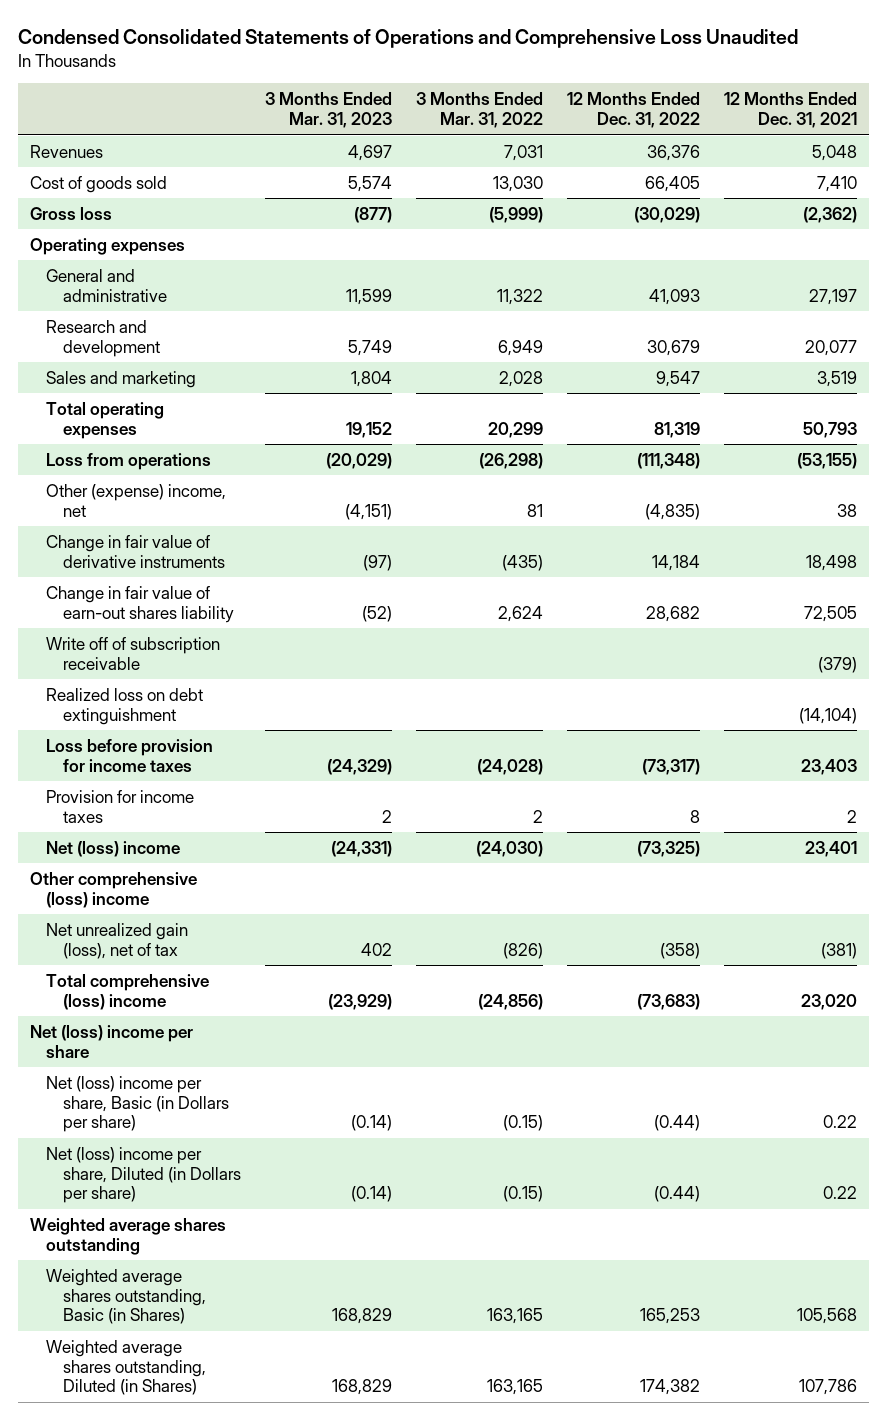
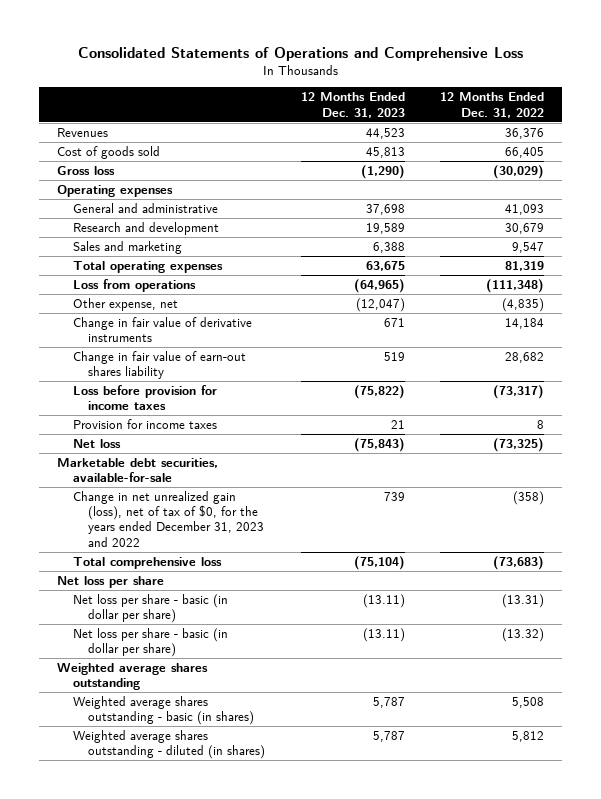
- Condensed Consolidated Statements of Operations and Comprehensive Loss Unaudited
+ Consolidated Statements of Operations and Comprehensive Loss
- | 3 Months Ended Mar. 31, 2023 | 3 Months Ended Mar. 31, 2022 | 12 Months Ended Dec. 31, 2022 | 12 Months Ended Dec. 31, 2021
+ | 12 Months Ended Dec. 31, 2023 | 12 Months Ended Dec. 31, 2022
- Other (expense) income, net | (4,151) | 81 | (4,835) | 38
+ Other expense, net | (12,047) | (4,835)
- Write off of subscription receivable | | | | (379)
- Realized loss on debt extinguishment | | | | (14,104)
- Net (loss) income | (24,331) | (24,030) | (73,325) | 23,401
- Other comprehensive (loss) income
- Net unrealized gain (loss), net of tax | 402 | (826) | (358) | (381)
- Total comprehensive (loss) income | (23,929) | (24,856) | (73,683) | 23,020
- Net (loss) income per share
- Net (loss) income per share, Basic (in Dollars per share) | (0.14) | (0.15) | (0.44) | 0.22
- Net (loss) income per share, Diluted (in Dollars per share) | (0.14) | (0.15) | (0.44) | 0.22
+ Net loss | (75,843) | (73,325)
+ Marketable debt securities, available-for-sale
+ Change in net unrealized gain (loss), net of tax of $0, for the years ended December 31, 2023 and 2022 | 739 | (358)
+ Total comprehensive loss | (75,104) | (73,683)
+ Net loss per share
+ Net loss per share - basic (in dollar per share) | (13.11) | (13.31)
+ Net loss per share - basic (in dollar per share) | (13.11) | (13.32)
- Weighted average shares outstanding, Basic (in Shares) | 168,829 | 163,165 | 165,253 | 105,568
- Weighted average shares outstanding, Diluted (in Shares) | 168,829 | 163,165 | 174,382 | 107,786
+ Weighted average shares outstanding - basic (in shares) | 5,787 | 5,508
+ Weighted average shares outstanding - diluted (in shares) | 5,787 | 5,812

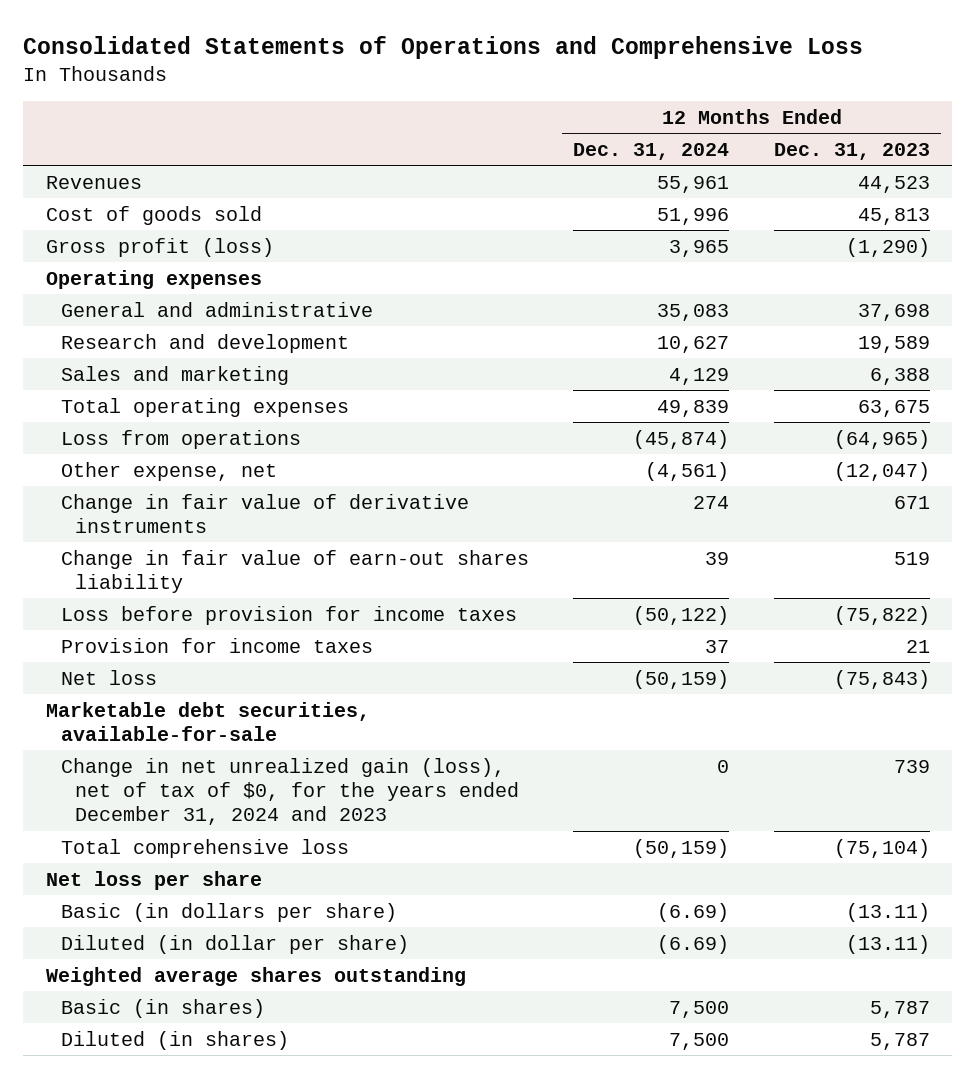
- | 12 Months Ended Dec. 31, 2023 | 12 Months Ended Dec. 31, 2022
+ | 12 Months Ended Dec. 31, 2024 | 12 Months Ended Dec. 31, 2023
- Gross loss | (1,290) | (30,029)
+ Gross profit (loss) | 3,965 | (1,290)
- Change in net unrealized gain (loss), net of tax of $0, for the years ended December 31, 2023 and 2022 | 739 | (358)
+ Change in net unrealized gain (loss), net of tax of $0, for the years ended December 31, 2024 and 2023 | 0 | 739
- Net loss per share - basic (in dollar per share) | (13.11) | (13.31)
- Net loss per share - basic (in dollar per share) | (13.11) | (13.32)
+ Basic (in dollars per share) | (6.69) | (13.11)
+ Diluted (in dollar per share) | (6.69) | (13.11)
- Weighted average shares outstanding - basic (in shares) | 5,787 | 5,508
- Weighted average shares outstanding - diluted (in shares) | 5,787 | 5,812
+ Basic (in shares) | 7,500 | 5,787
+ Diluted (in shares) | 7,500 | 5,787

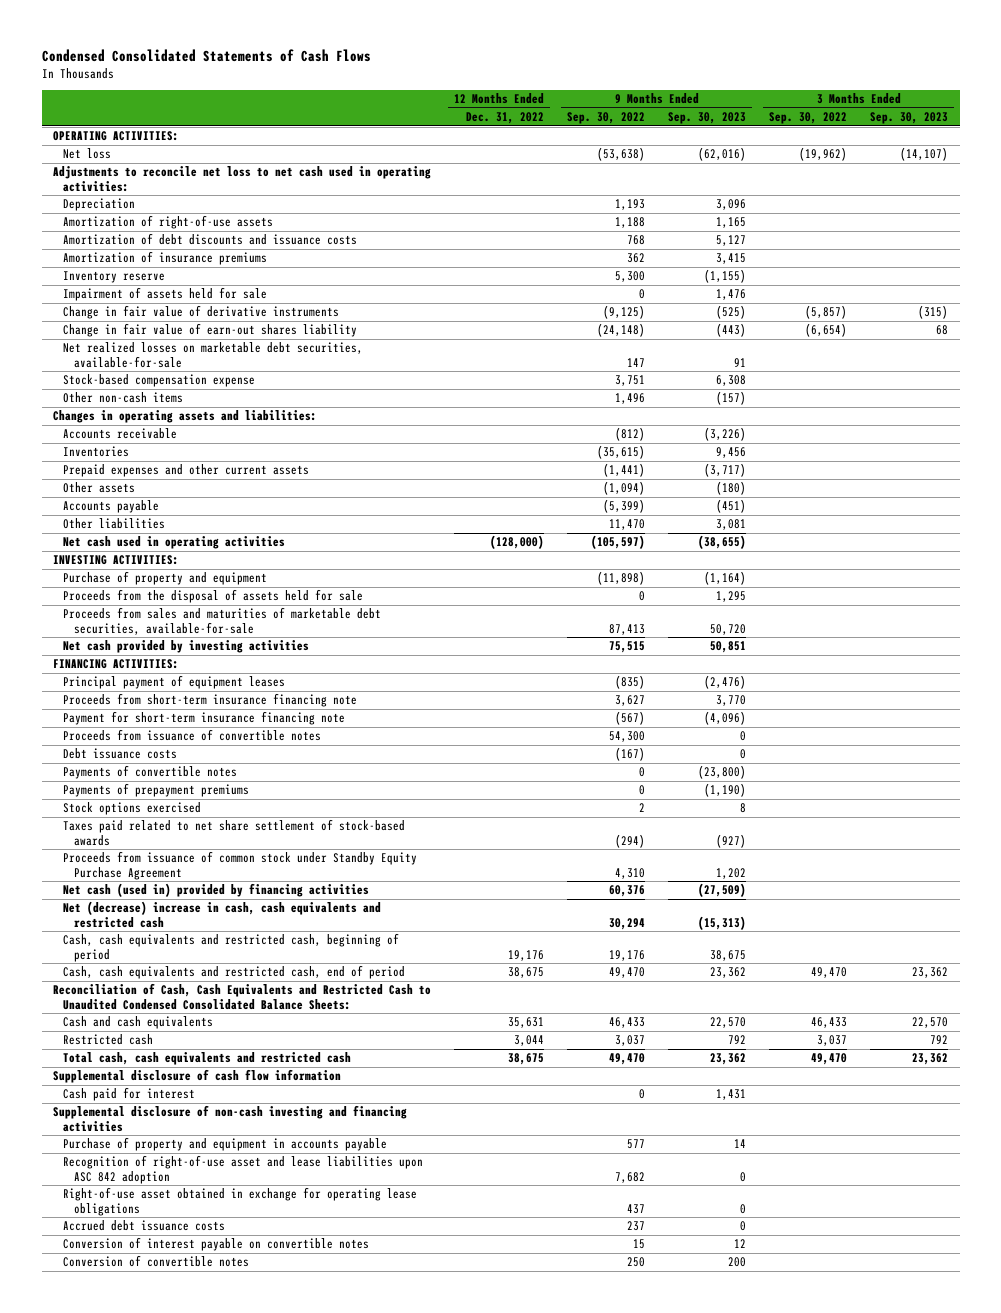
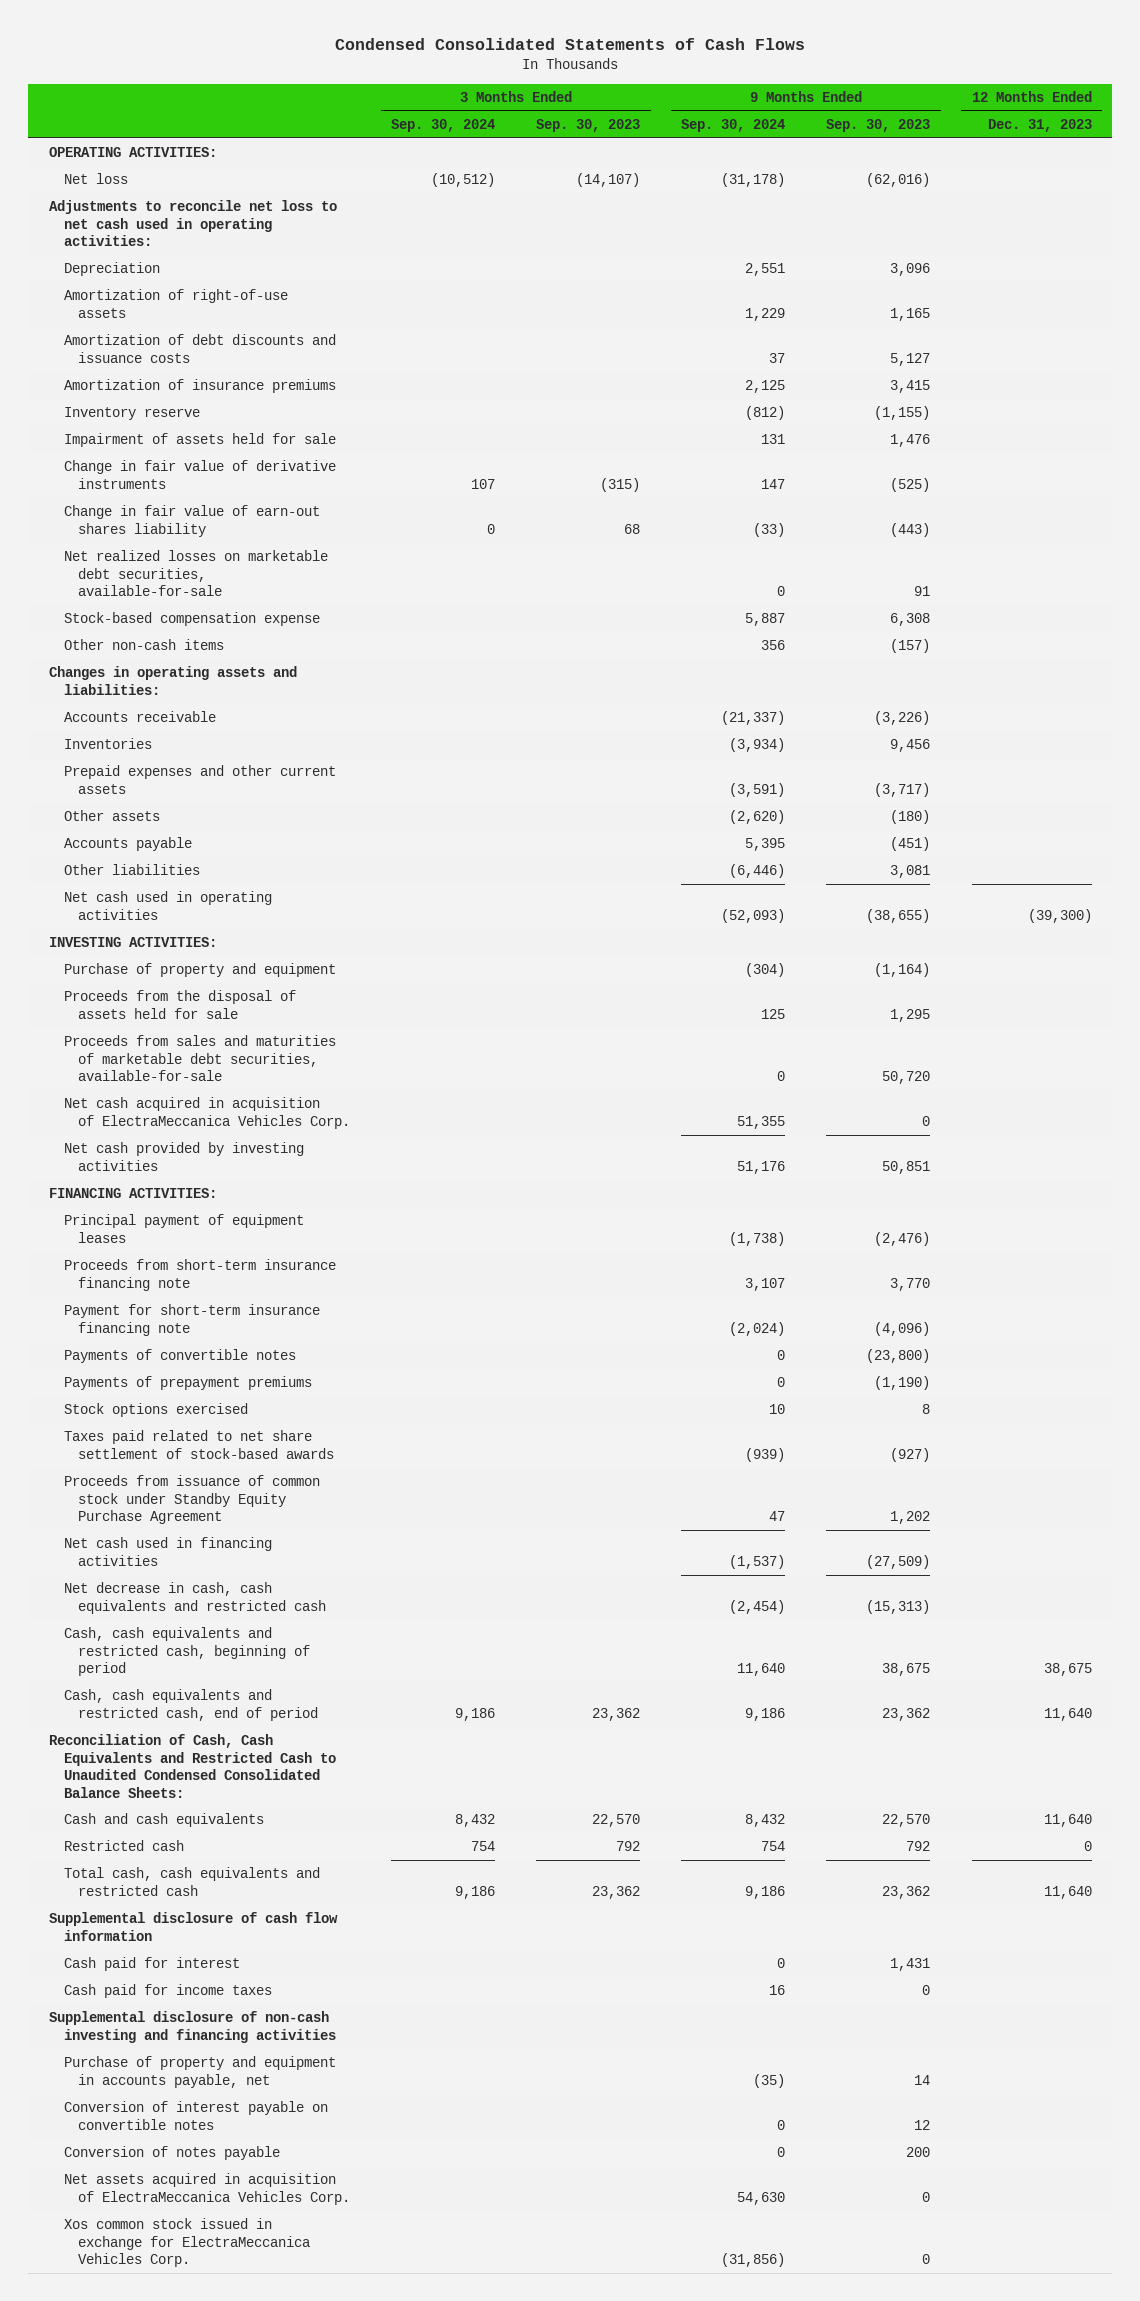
- | 12 Months Ended Dec. 31, 2022 | 9 Months Ended Sep. 30, 2022 | 9 Months Ended Sep. 30, 2023 | 3 Months Ended Sep. 30, 2022 | 3 Months Ended Sep. 30, 2023
+ | 3 Months Ended Sep. 30, 2024 | 3 Months Ended Sep. 30, 2023 | 9 Months Ended Sep. 30, 2024 | 9 Months Ended Sep. 30, 2023 | 12 Months Ended Dec. 31, 2023
+ Net cash acquired in acquisition of ElectraMeccanica Vehicles Corp. | | | 51,355 | 0 |
- Proceeds from issuance of convertible notes | | 54,300 | 0 | |
- Debt issuance costs | | (167) | 0 | |
- Net cash (used in) provided by financing activities | | 60,376 | (27,509) | |
- Net (decrease) increase in cash, cash equivalents and restricted cash | | 30,294 | (15,313) | |
+ Net cash used in financing activities | | | (1,537) | (27,509) |
+ Net decrease in cash, cash equivalents and restricted cash | | | (2,454) | (15,313) |
+ Cash paid for income taxes | | | 16 | 0 |
- Purchase of property and equipment in accounts payable | | 577 | 14 | |
- Recognition of right-of-use asset and lease liabilities upon ASC 842 adoption | | 7,682 | 0 | |
- Right-of-use asset obtained in exchange for operating lease obligations | | 437 | 0 | |
- Accrued debt issuance costs | | 237 | 0 | |
+ Purchase of property and equipment in accounts payable, net | | | (35) | 14 |
- Conversion of convertible notes | | 250 | 200 | |
+ Conversion of notes payable | | | 0 | 200 |
+ Net assets acquired in acquisition of ElectraMeccanica Vehicles Corp. | | | 54,630 | 0 |
+ Xos common stock issued in exchange for ElectraMeccanica Vehicles Corp. | | | (31,856) | 0 |

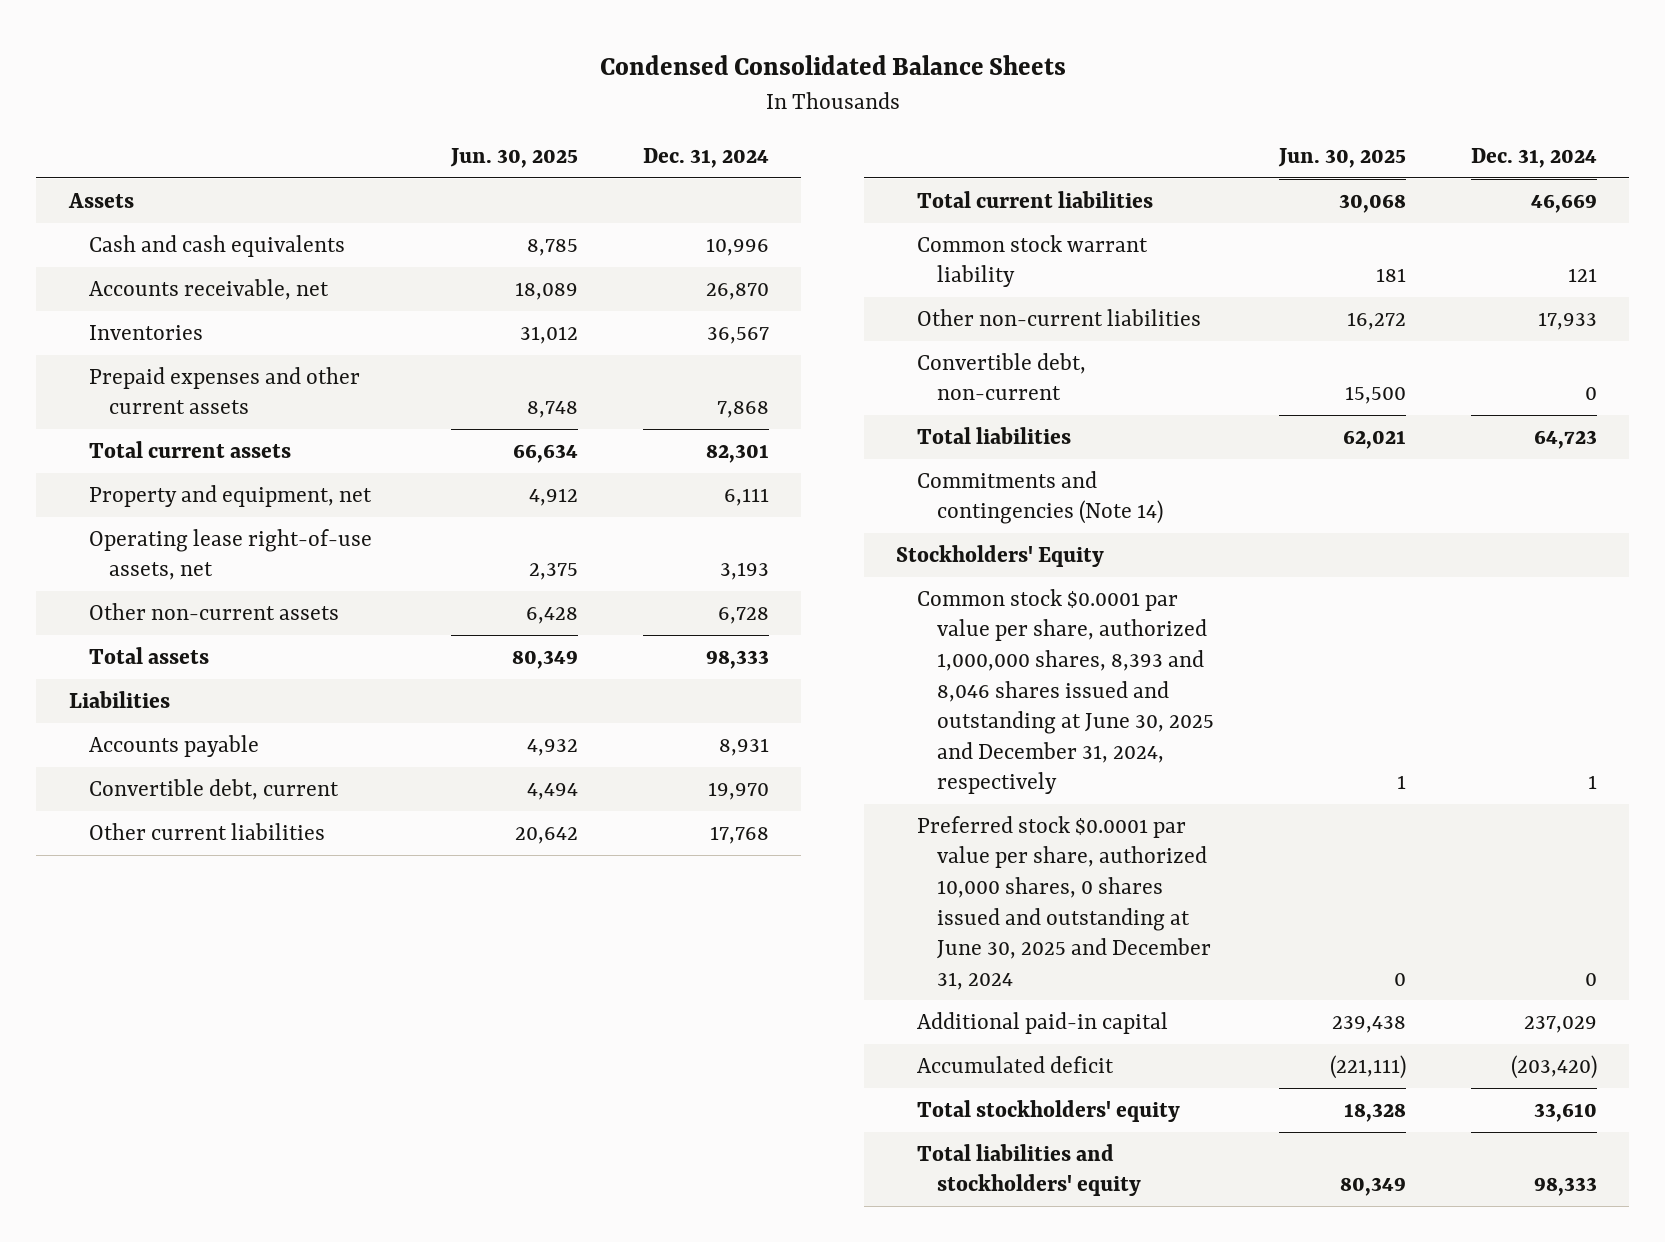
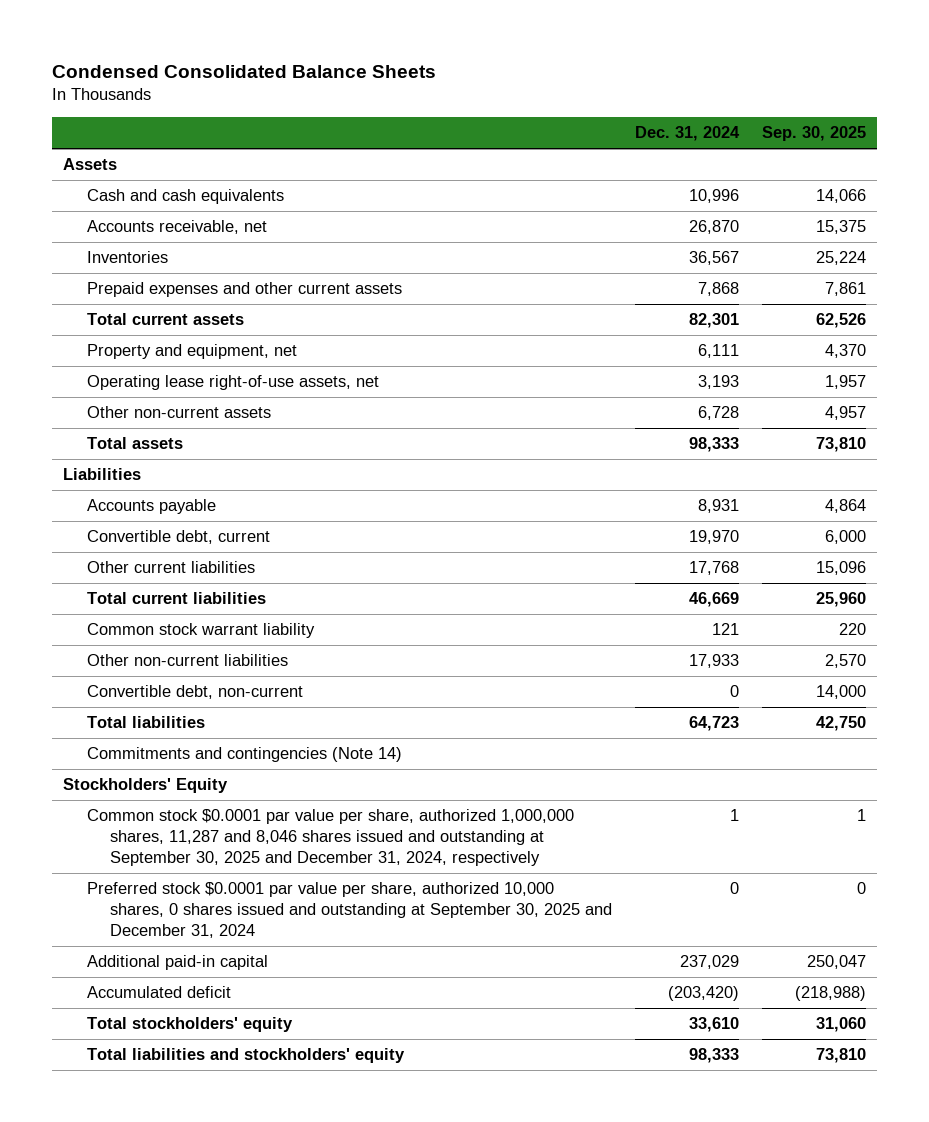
- | Jun. 30, 2025 | Dec. 31, 2024
+ | Dec. 31, 2024 | Sep. 30, 2025
- Common stock $0.0001 par value per share, authorized 1,000,000 shares, 8,393 and 8,046 shares issued and outstanding at June 30, 2025 and December 31, 2024, respectively | 1 | 1
- Preferred stock $0.0001 par value per share, authorized 10,000 shares, 0 shares issued and outstanding at June 30, 2025 and December 31, 2024 | 0 | 0
+ Common stock $0.0001 par value per share, authorized 1,000,000 shares, 11,287 and 8,046 shares issued and outstanding at September 30, 2025 and December 31, 2024, respectively | 1 | 1
+ Preferred stock $0.0001 par value per share, authorized 10,000 shares, 0 shares issued and outstanding at September 30, 2025 and December 31, 2024 | 0 | 0

